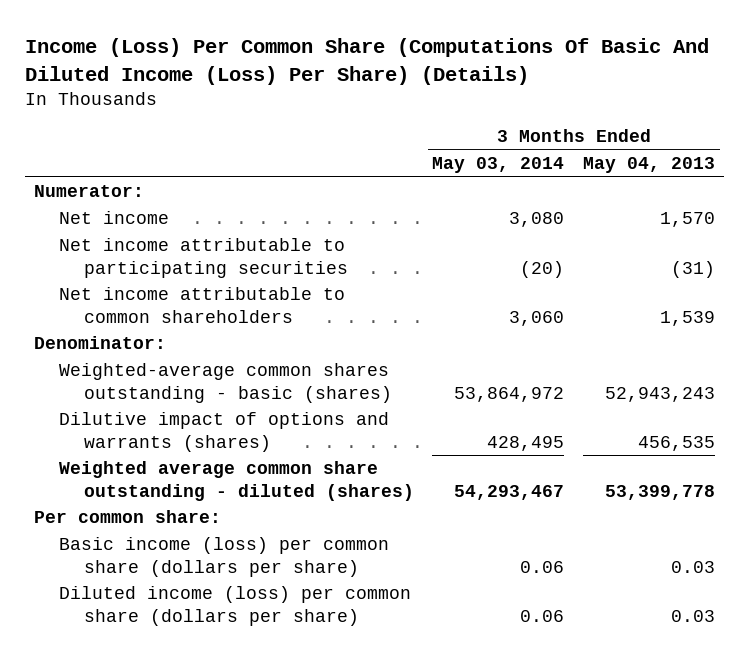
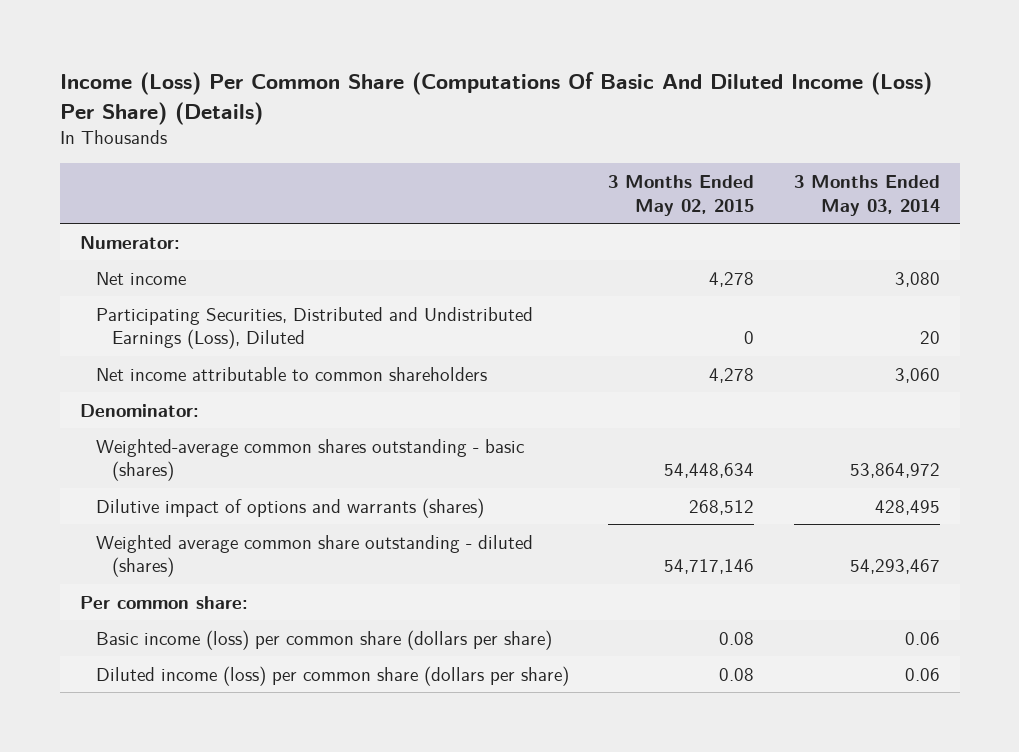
- | 3 Months Ended May 03, 2014 | 3 Months Ended May 04, 2013
+ | 3 Months Ended May 02, 2015 | 3 Months Ended May 03, 2014
- Net income attributable to participating securities | (20) | (31)
+ Participating Securities, Distributed and Undistributed Earnings (Loss), Diluted | 0 | 20

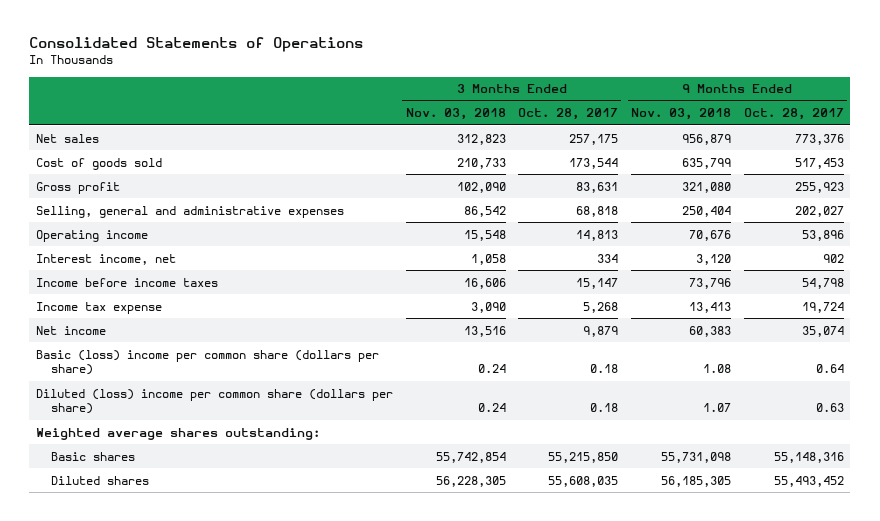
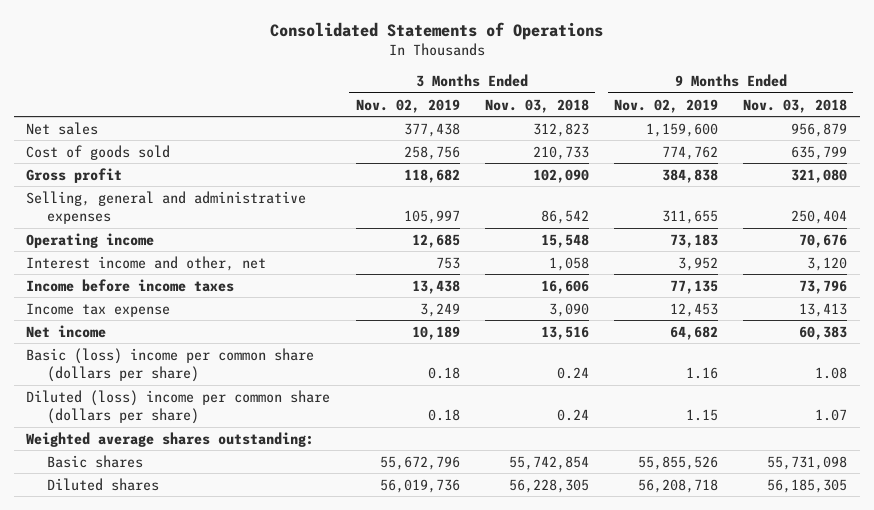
- | 3 Months Ended Nov. 03, 2018 | 3 Months Ended Oct. 28, 2017 | 9 Months Ended Nov. 03, 2018 | 9 Months Ended Oct. 28, 2017
+ | 3 Months Ended Nov. 02, 2019 | 3 Months Ended Nov. 03, 2018 | 9 Months Ended Nov. 02, 2019 | 9 Months Ended Nov. 03, 2018
- Interest income, net | 1,058 | 334 | 3,120 | 902
+ Interest income and other, net | 753 | 1,058 | 3,952 | 3,120

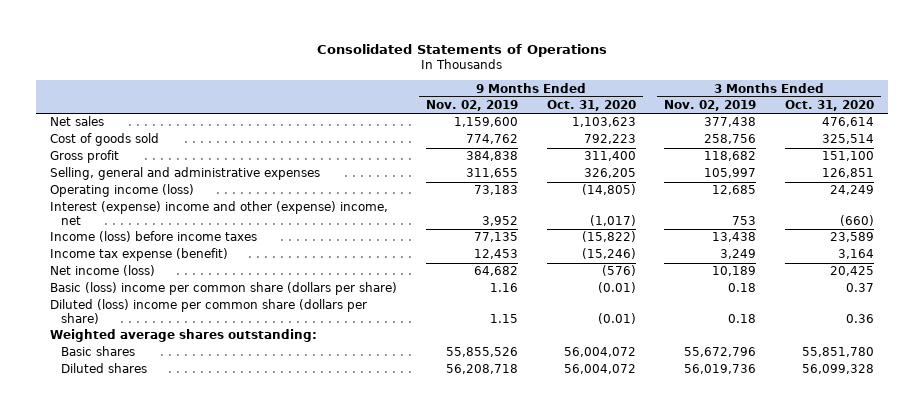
- | 3 Months Ended Nov. 02, 2019 | 3 Months Ended Nov. 03, 2018 | 9 Months Ended Nov. 02, 2019 | 9 Months Ended Nov. 03, 2018
+ | 9 Months Ended Nov. 02, 2019 | 9 Months Ended Oct. 31, 2020 | 3 Months Ended Nov. 02, 2019 | 3 Months Ended Oct. 31, 2020
- Operating income | 12,685 | 15,548 | 73,183 | 70,676
- Interest income and other, net | 753 | 1,058 | 3,952 | 3,120
- Income before income taxes | 13,438 | 16,606 | 77,135 | 73,796
- Income tax expense | 3,249 | 3,090 | 12,453 | 13,413
- Net income | 10,189 | 13,516 | 64,682 | 60,383
+ Operating income (loss) | 73,183 | (14,805) | 12,685 | 24,249
+ Interest (expense) income and other (expense) income, net | 3,952 | (1,017) | 753 | (660)
+ Income (loss) before income taxes | 77,135 | (15,822) | 13,438 | 23,589
+ Income tax expense (benefit) | 12,453 | (15,246) | 3,249 | 3,164
+ Net income (loss) | 64,682 | (576) | 10,189 | 20,425

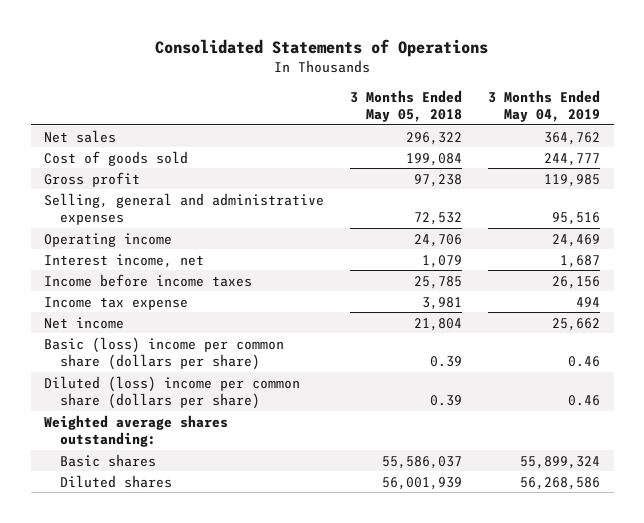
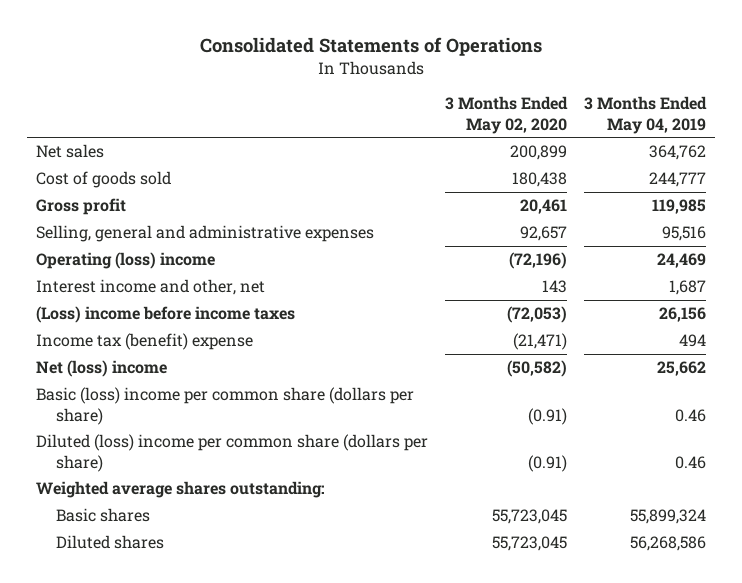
- | 3 Months Ended May 05, 2018 | 3 Months Ended May 04, 2019
+ | 3 Months Ended May 02, 2020 | 3 Months Ended May 04, 2019
- Operating income | 24,706 | 24,469
- Interest income, net | 1,079 | 1,687
- Income before income taxes | 25,785 | 26,156
- Income tax expense | 3,981 | 494
- Net income | 21,804 | 25,662
+ Operating (loss) income | (72,196) | 24,469
+ Interest income and other, net | 143 | 1,687
+ (Loss) income before income taxes | (72,053) | 26,156
+ Income tax (benefit) expense | (21,471) | 494
+ Net (loss) income | (50,582) | 25,662

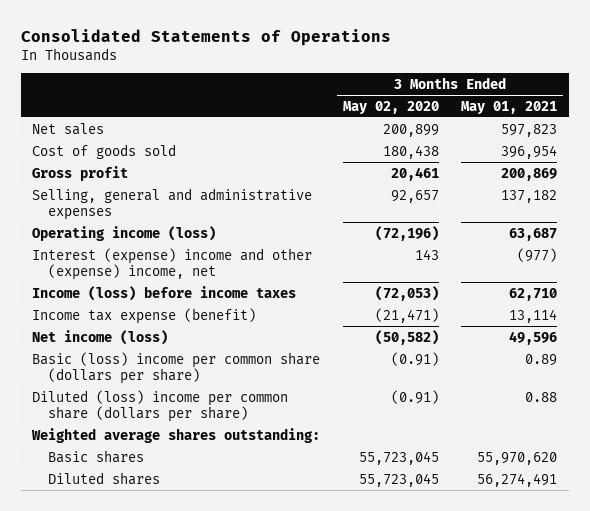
- | 3 Months Ended May 02, 2020 | 3 Months Ended May 04, 2019
+ | 3 Months Ended May 02, 2020 | 3 Months Ended May 01, 2021
- Operating (loss) income | (72,196) | 24,469
- Interest income and other, net | 143 | 1,687
- (Loss) income before income taxes | (72,053) | 26,156
- Income tax (benefit) expense | (21,471) | 494
- Net (loss) income | (50,582) | 25,662
+ Operating income (loss) | (72,196) | 63,687
+ Interest (expense) income and other (expense) income, net | 143 | (977)
+ Income (loss) before income taxes | (72,053) | 62,710
+ Income tax expense (benefit) | (21,471) | 13,114
+ Net income (loss) | (50,582) | 49,596

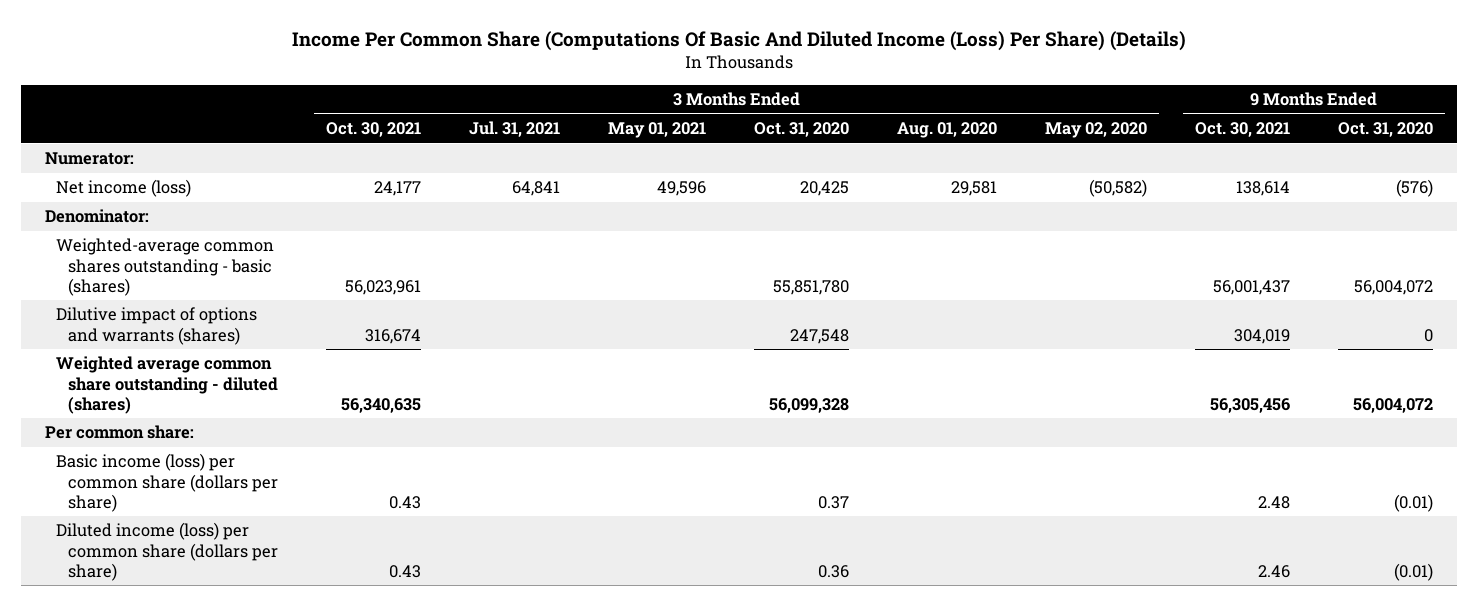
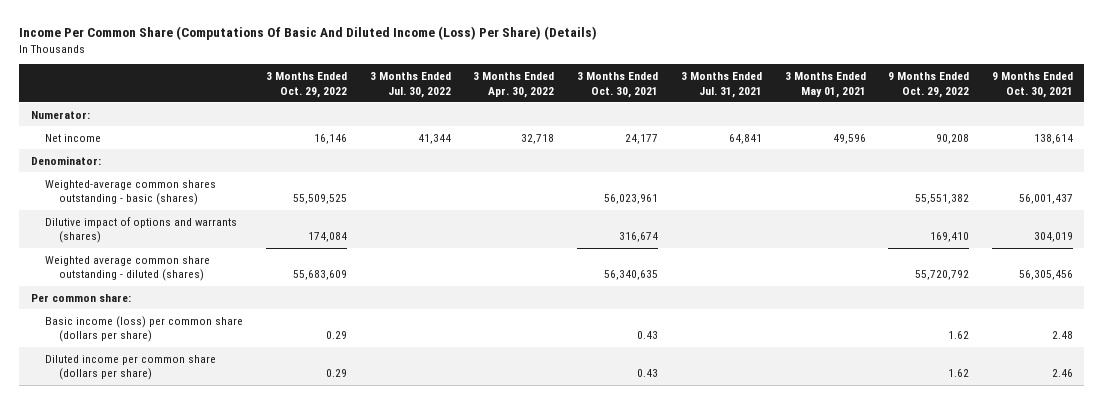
- | 3 Months Ended Oct. 30, 2021 | 3 Months Ended Jul. 31, 2021 | 3 Months Ended May 01, 2021 | 3 Months Ended Oct. 31, 2020 | 3 Months Ended Aug. 01, 2020 | 3 Months Ended May 02, 2020 | 9 Months Ended Oct. 30, 2021 | 9 Months Ended Oct. 31, 2020
+ | 3 Months Ended Oct. 29, 2022 | 3 Months Ended Jul. 30, 2022 | 3 Months Ended Apr. 30, 2022 | 3 Months Ended Oct. 30, 2021 | 3 Months Ended Jul. 31, 2021 | 3 Months Ended May 01, 2021 | 9 Months Ended Oct. 29, 2022 | 9 Months Ended Oct. 30, 2021
- Net income (loss) | 24,177 | 64,841 | 49,596 | 20,425 | 29,581 | (50,582) | 138,614 | (576)
+ Net income | 16,146 | 41,344 | 32,718 | 24,177 | 64,841 | 49,596 | 90,208 | 138,614
- Diluted income (loss) per common share (dollars per share) | 0.43 | | | 0.36 | | | 2.46 | (0.01)
+ Diluted income per common share (dollars per share) | 0.29 | | | 0.43 | | | 1.62 | 2.46

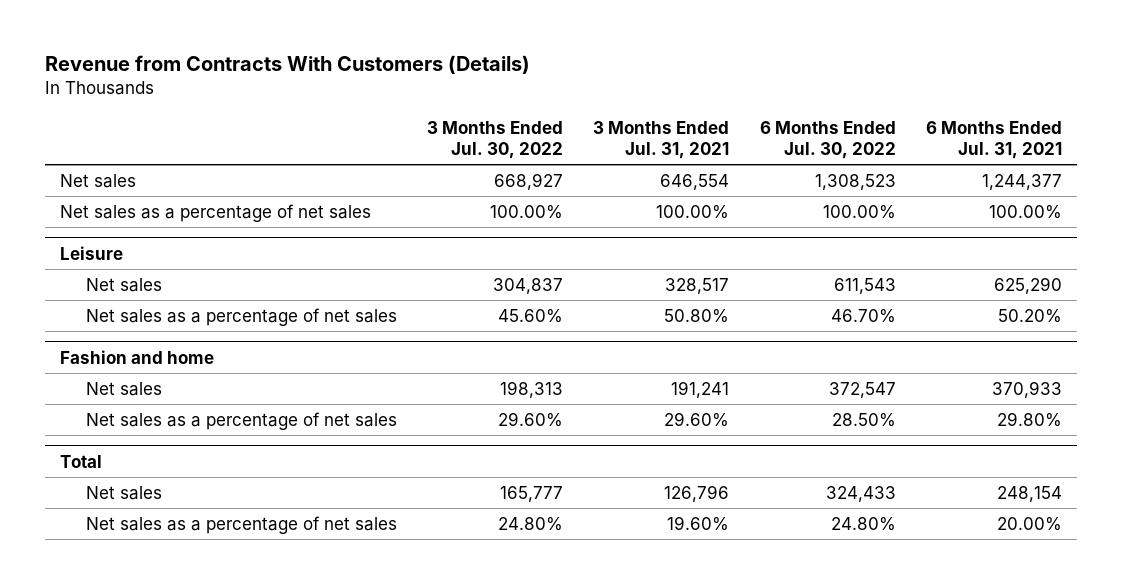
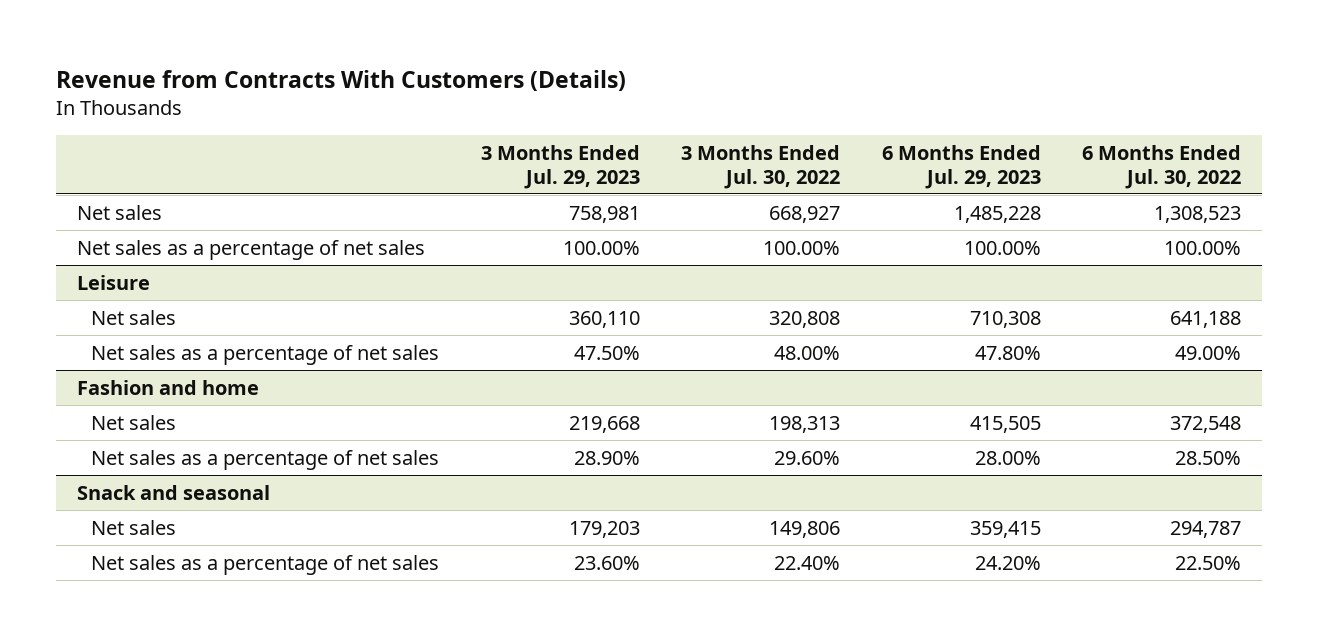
- | 3 Months Ended Jul. 30, 2022 | 3 Months Ended Jul. 31, 2021 | 6 Months Ended Jul. 30, 2022 | 6 Months Ended Jul. 31, 2021
+ | 3 Months Ended Jul. 29, 2023 | 3 Months Ended Jul. 30, 2022 | 6 Months Ended Jul. 29, 2023 | 6 Months Ended Jul. 30, 2022
@ Leisure
- Net sales | 304,837 | 328,517 | 611,543 | 625,290
- Net sales as a percentage of net sales | 45.60% | 50.80% | 46.70% | 50.20%
+ Net sales | 360,110 | 320,808 | 710,308 | 641,188
+ Net sales as a percentage of net sales | 47.50% | 48.00% | 47.80% | 49.00%
@ Fashion and home
- Net sales | 198,313 | 191,241 | 372,547 | 370,933
+ Net sales | 219,668 | 198,313 | 415,505 | 372,548
- Total
- Net sales | 165,777 | 126,796 | 324,433 | 248,154
- Net sales as a percentage of net sales | 24.80% | 19.60% | 24.80% | 20.00%
+ Snack and seasonal
+ Net sales | 179,203 | 149,806 | 359,415 | 294,787
+ Net sales as a percentage of net sales | 23.60% | 22.40% | 24.20% | 22.50%

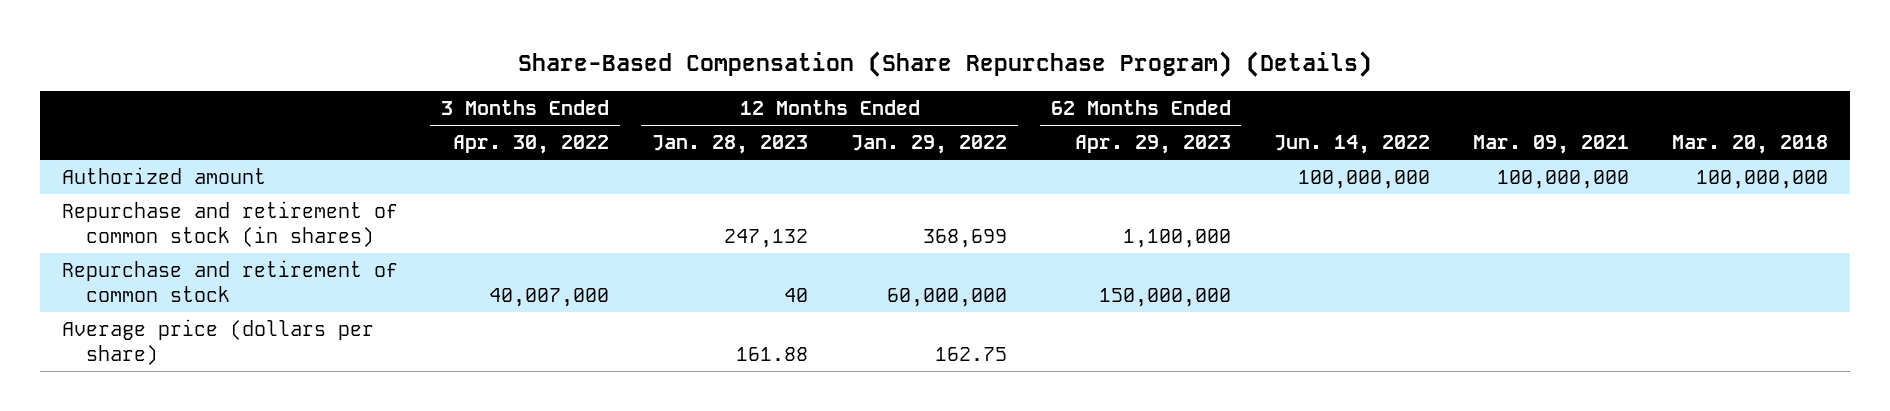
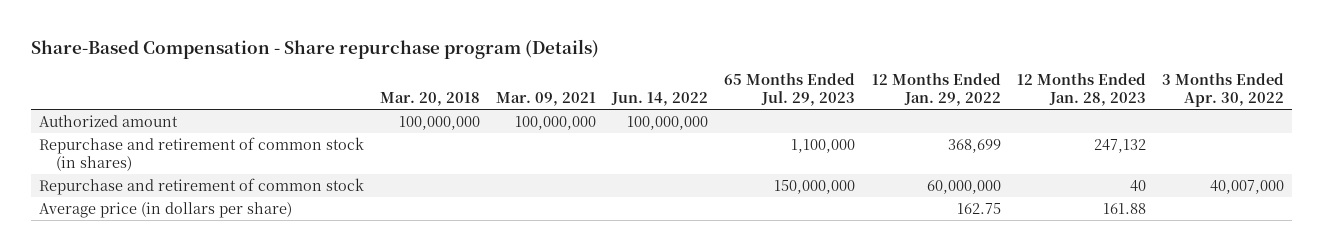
- Share-Based Compensation (Share Repurchase Program) (Details)
+ Share-Based Compensation - Share repurchase program (Details)
- | 3 Months Ended Apr. 30, 2022 | 12 Months Ended Jan. 28, 2023 | 12 Months Ended Jan. 29, 2022 | 62 Months Ended Apr. 29, 2023 | Jun. 14, 2022 | Mar. 09, 2021 | Mar. 20, 2018
+ | Mar. 20, 2018 | Mar. 09, 2021 | Jun. 14, 2022 | 65 Months Ended Jul. 29, 2023 | 12 Months Ended Jan. 29, 2022 | 12 Months Ended Jan. 28, 2023 | 3 Months Ended Apr. 30, 2022
- Average price (dollars per share) | | 161.88 | 162.75 | | | |
+ Average price (in dollars per share) | | | | | 162.75 | 161.88 |

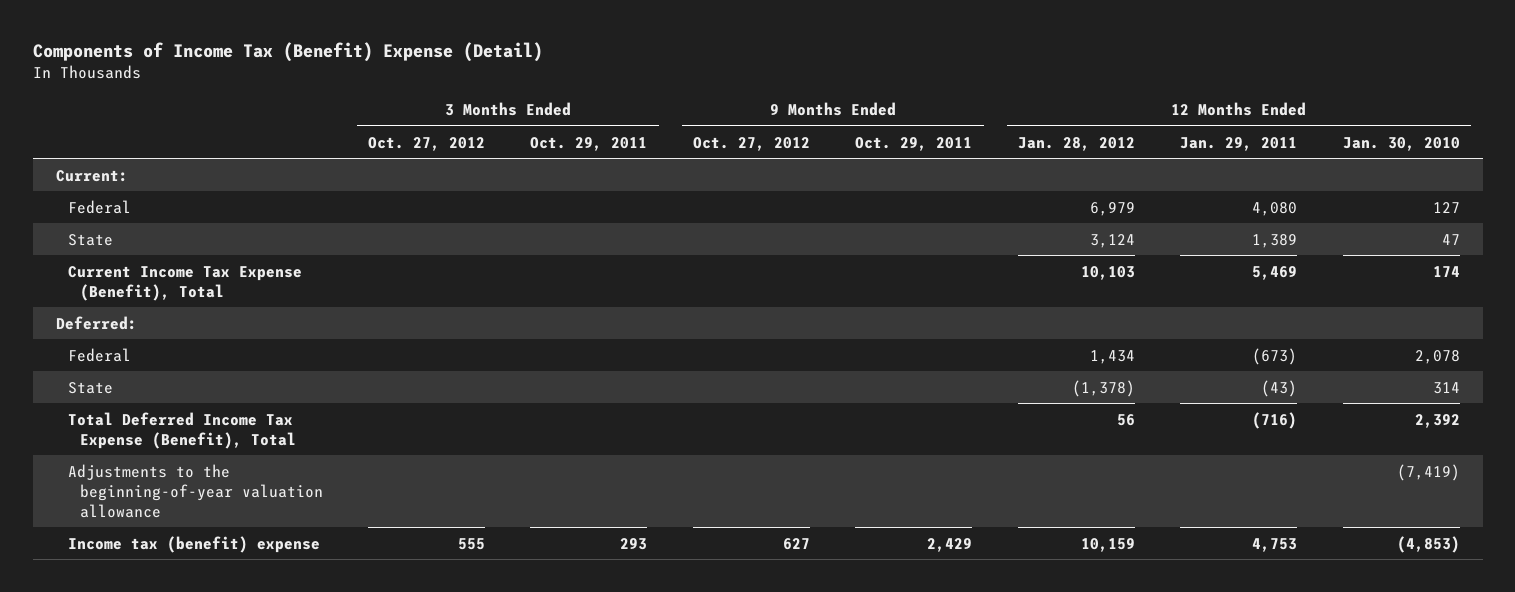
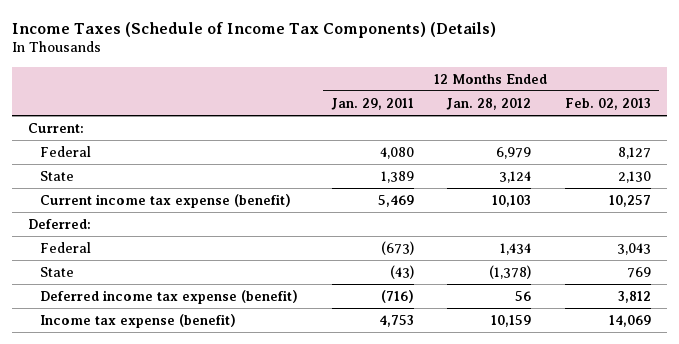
- Components of Income Tax (Benefit) Expense (Detail)
+ Income Taxes (Schedule of Income Tax Components) (Details)
- | 3 Months Ended Oct. 27, 2012 | 3 Months Ended Oct. 29, 2011 | 9 Months Ended Oct. 27, 2012 | 9 Months Ended Oct. 29, 2011 | 12 Months Ended Jan. 28, 2012 | 12 Months Ended Jan. 29, 2011 | 12 Months Ended Jan. 30, 2010
+ | 12 Months Ended Jan. 29, 2011 | 12 Months Ended Jan. 28, 2012 | 12 Months Ended Feb. 02, 2013
- Current Income Tax Expense (Benefit), Total | | | | | 10,103 | 5,469 | 174
+ Current income tax expense (benefit) | 5,469 | 10,103 | 10,257
- Total Deferred Income Tax Expense (Benefit), Total | | | | | 56 | (716) | 2,392
- Adjustments to the beginning-of-year valuation allowance | | | | | | | (7,419)
- Income tax (benefit) expense | 555 | 293 | 627 | 2,429 | 10,159 | 4,753 | (4,853)
+ Deferred income tax expense (benefit) | (716) | 56 | 3,812
+ Income tax expense (benefit) | 4,753 | 10,159 | 14,069

